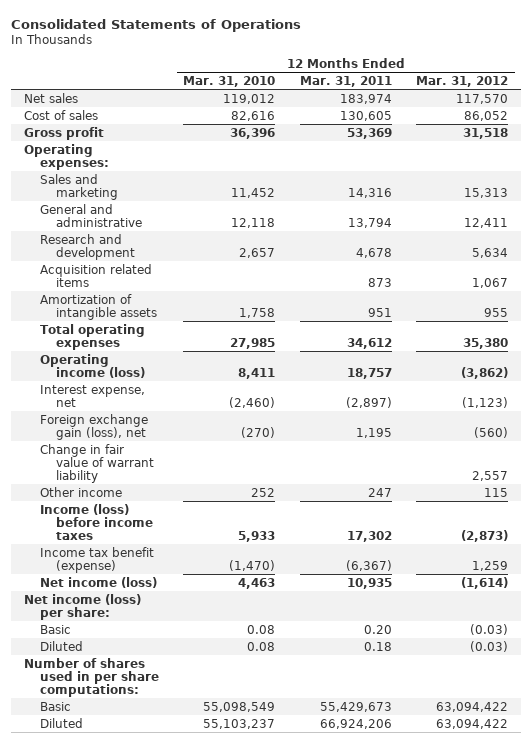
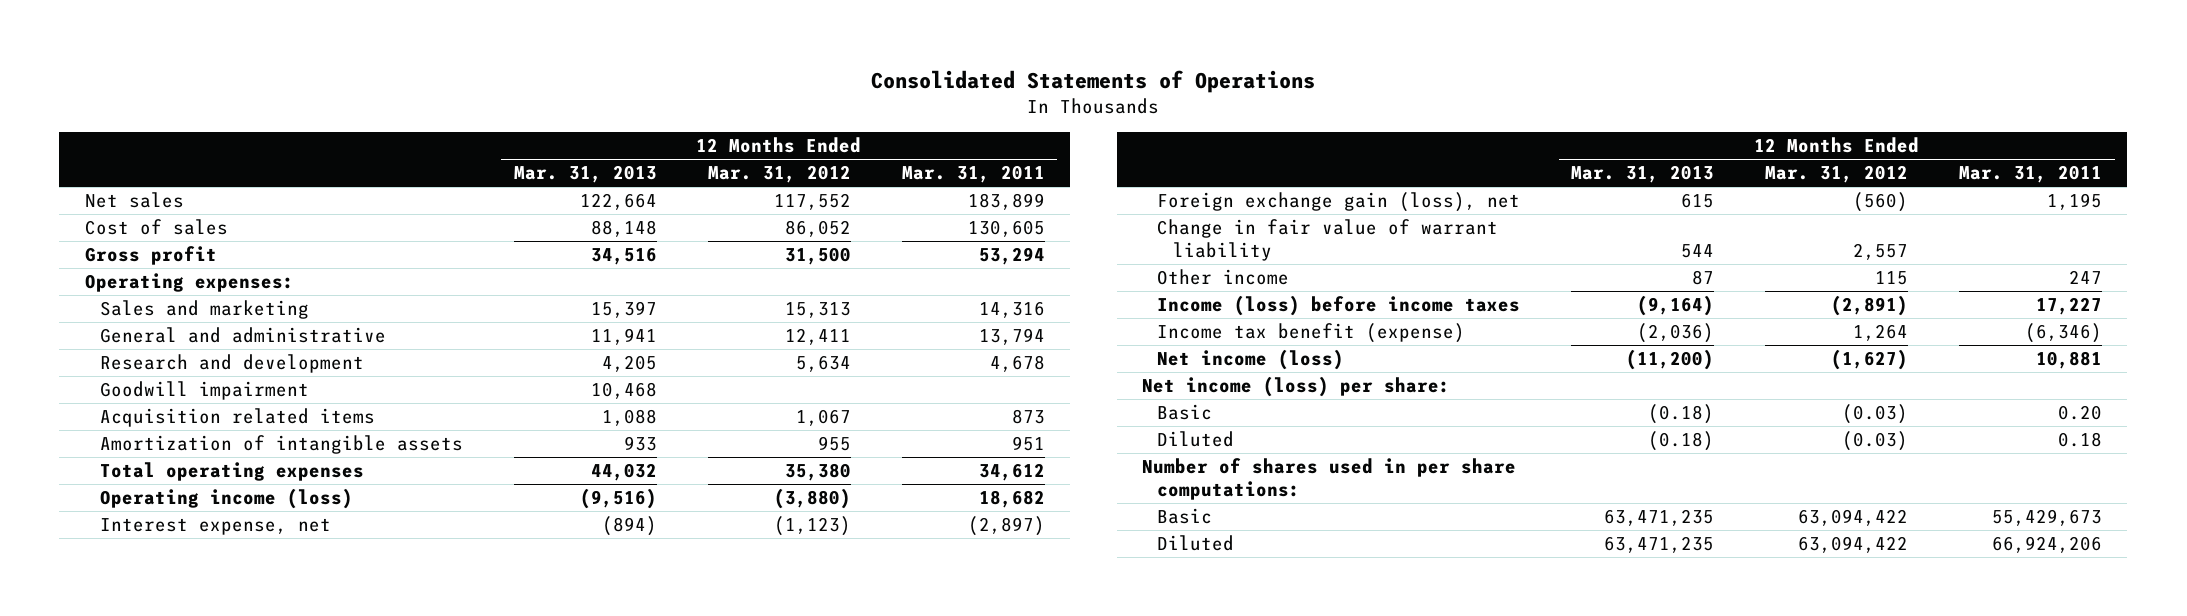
- | 12 Months Ended Mar. 31, 2010 | 12 Months Ended Mar. 31, 2011 | 12 Months Ended Mar. 31, 2012
+ | 12 Months Ended Mar. 31, 2013 | 12 Months Ended Mar. 31, 2012 | 12 Months Ended Mar. 31, 2011
- Net sales | 119,012 | 183,974 | 117,570
+ Net sales | 122,664 | 117,552 | 183,899
- Gross profit | 36,396 | 53,369 | 31,518
+ Gross profit | 34,516 | 31,500 | 53,294
+ Goodwill impairment | 10,468 | |
- Operating income (loss) | 8,411 | 18,757 | (3,862)
+ Operating income (loss) | (9,516) | (3,880) | 18,682
- Income (loss) before income taxes | 5,933 | 17,302 | (2,873)
- Income tax benefit (expense) | (1,470) | (6,367) | 1,259
- Net income (loss) | 4,463 | 10,935 | (1,614)
+ Income (loss) before income taxes | (9,164) | (2,891) | 17,227
+ Income tax benefit (expense) | (2,036) | 1,264 | (6,346)
+ Net income (loss) | (11,200) | (1,627) | 10,881

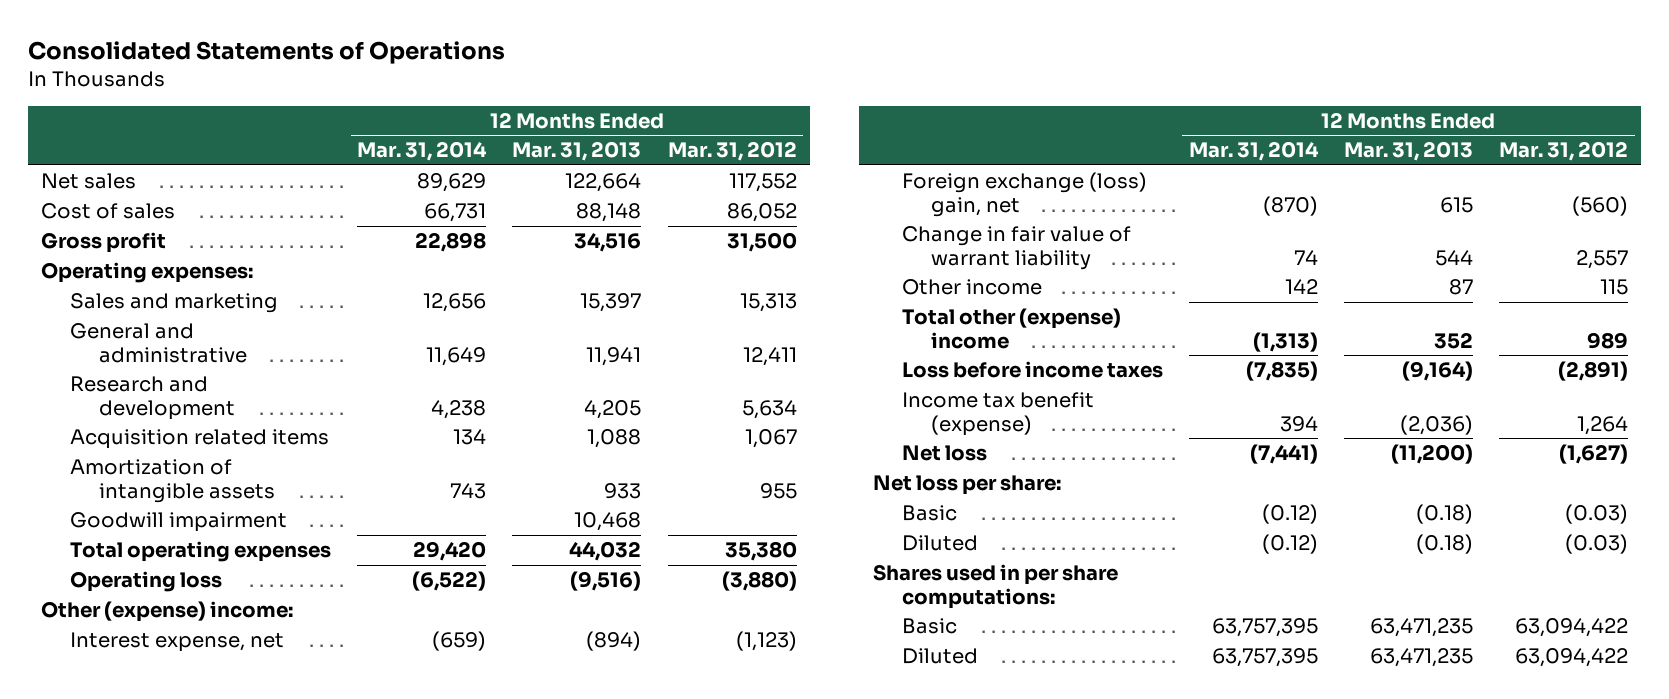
- | 12 Months Ended Mar. 31, 2013 | 12 Months Ended Mar. 31, 2012 | 12 Months Ended Mar. 31, 2011
+ | 12 Months Ended Mar. 31, 2014 | 12 Months Ended Mar. 31, 2013 | 12 Months Ended Mar. 31, 2012
moved down: Goodwill impairment | | 10,468 |
- Operating income (loss) | (9,516) | (3,880) | 18,682
+ Operating loss | (6,522) | (9,516) | (3,880)
+ Other (expense) income:
- Foreign exchange gain (loss), net | 615 | (560) | 1,195
+ Foreign exchange (loss) gain, net | (870) | 615 | (560)
- Income (loss) before income taxes | (9,164) | (2,891) | 17,227
+ Total other (expense) income | (1,313) | 352 | 989
+ Loss before income taxes | (7,835) | (9,164) | (2,891)
- Net income (loss) | (11,200) | (1,627) | 10,881
- Net income (loss) per share:
+ Net loss | (7,441) | (11,200) | (1,627)
+ Net loss per share:
- Number of shares used in per share computations:
+ Shares used in per share computations:

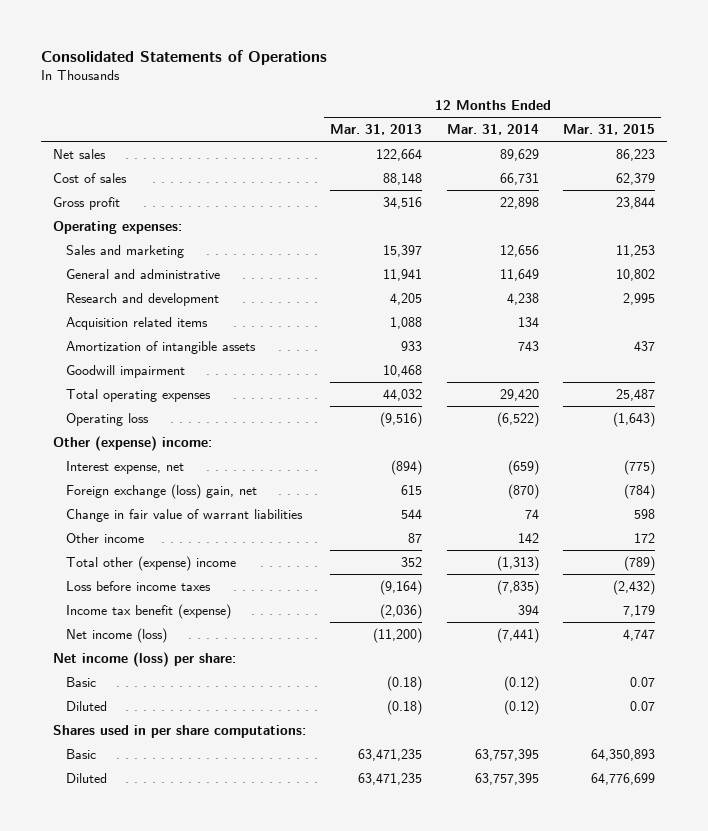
- | 12 Months Ended Mar. 31, 2014 | 12 Months Ended Mar. 31, 2013 | 12 Months Ended Mar. 31, 2012
+ | 12 Months Ended Mar. 31, 2013 | 12 Months Ended Mar. 31, 2014 | 12 Months Ended Mar. 31, 2015
- Change in fair value of warrant liability | 74 | 544 | 2,557
+ Change in fair value of warrant liabilities | 544 | 74 | 598
- Net loss | (7,441) | (11,200) | (1,627)
- Net loss per share:
+ Net income (loss) | (11,200) | (7,441) | 4,747
+ Net income (loss) per share:

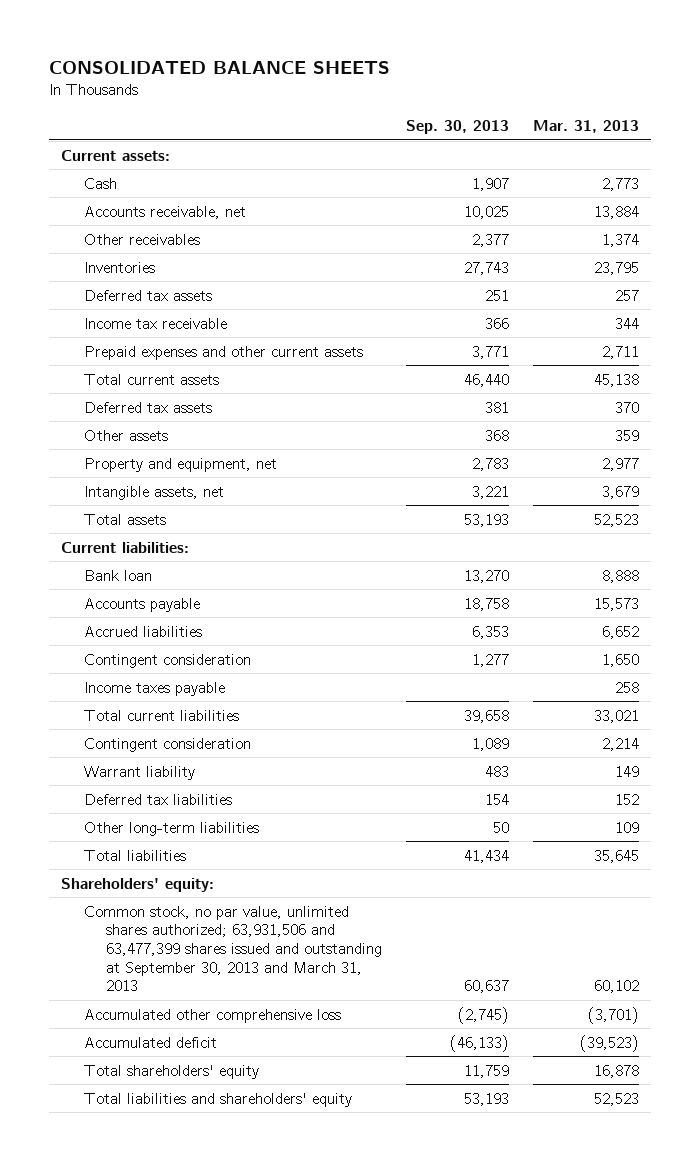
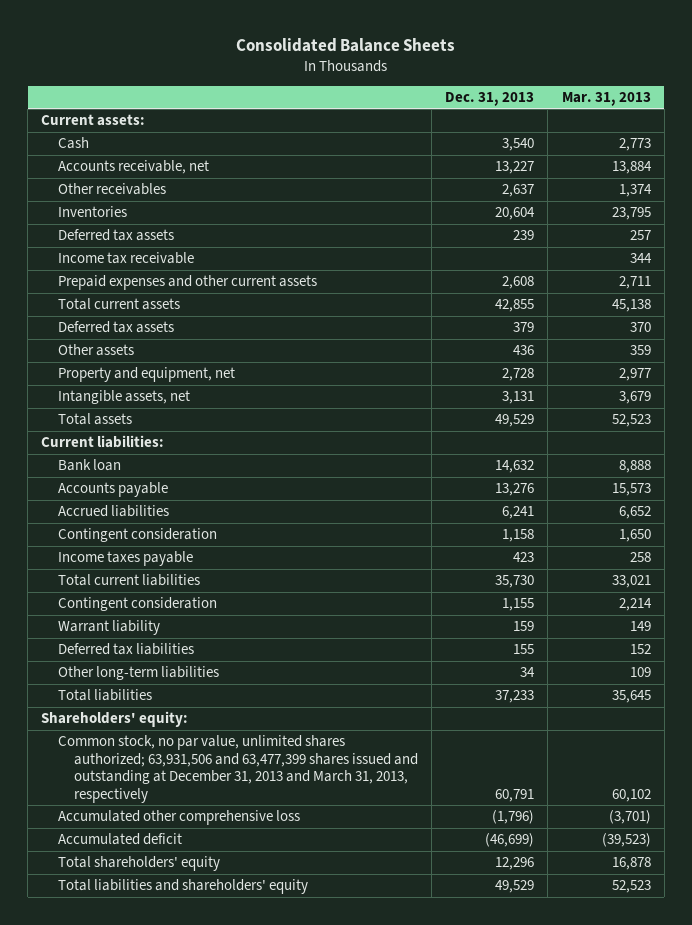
- CONSOLIDATED BALANCE SHEETS
+ Consolidated Balance Sheets
- | Sep. 30, 2013 | Mar. 31, 2013
+ | Dec. 31, 2013 | Mar. 31, 2013
- Common stock, no par value, unlimited shares authorized; 63,931,506 and 63,477,399 shares issued and outstanding at September 30, 2013 and March 31, 2013 | 60,637 | 60,102
+ Common stock, no par value, unlimited shares authorized; 63,931,506 and 63,477,399 shares issued and outstanding at December 31, 2013 and March 31, 2013, respectively | 60,791 | 60,102

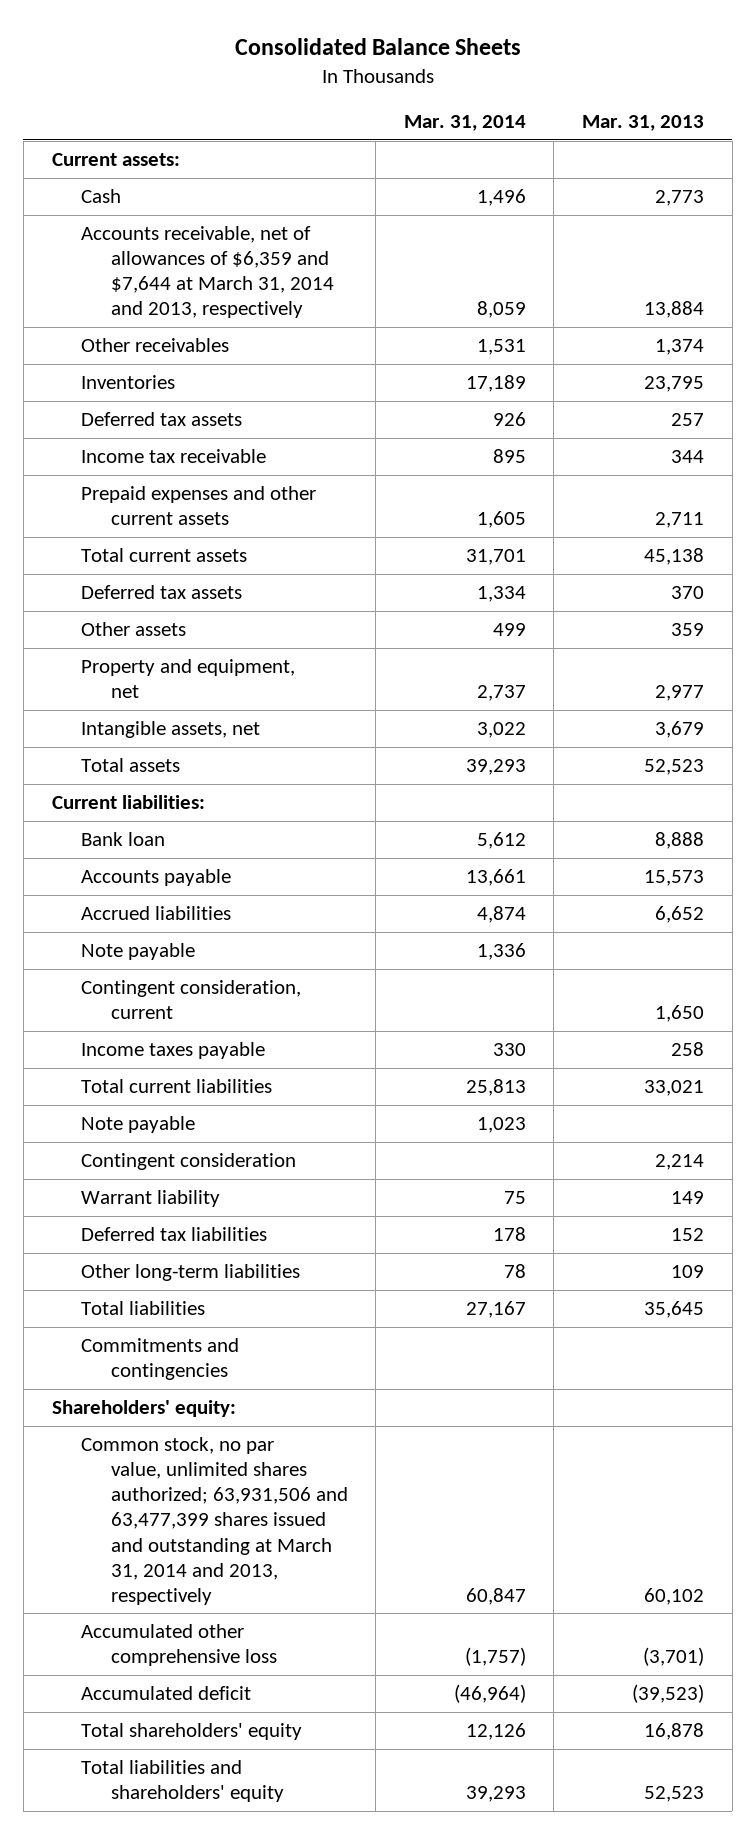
- | Dec. 31, 2013 | Mar. 31, 2013
+ | Mar. 31, 2014 | Mar. 31, 2013
- Accounts receivable, net | 13,227 | 13,884
+ Accounts receivable, net of allowances of $6,359 and $7,644 at March 31, 2014 and 2013, respectively | 8,059 | 13,884
- Contingent consideration | 1,158 | 1,650
+ Note payable | 1,336 |
+ Contingent consideration, current | | 1,650
+ Note payable | 1,023 |
+ Commitments and contingencies
- Common stock, no par value, unlimited shares authorized; 63,931,506 and 63,477,399 shares issued and outstanding at December 31, 2013 and March 31, 2013, respectively | 60,791 | 60,102
+ Common stock, no par value, unlimited shares authorized; 63,931,506 and 63,477,399 shares issued and outstanding at March 31, 2014 and 2013, respectively | 60,847 | 60,102

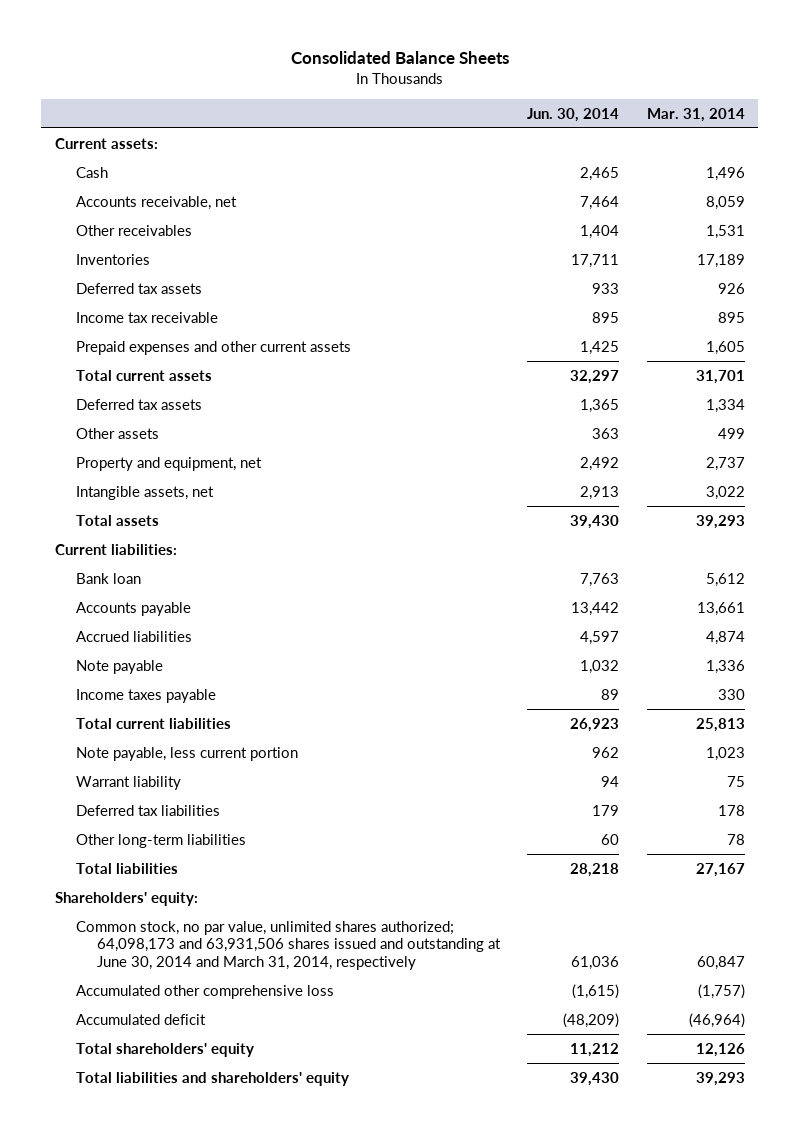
- | Mar. 31, 2014 | Mar. 31, 2013
+ | Jun. 30, 2014 | Mar. 31, 2014
- Accounts receivable, net of allowances of $6,359 and $7,644 at March 31, 2014 and 2013, respectively | 8,059 | 13,884
+ Accounts receivable, net | 7,464 | 8,059
- Contingent consideration, current | | 1,650
- Note payable | 1,023 |
- Contingent consideration | | 2,214
+ Note payable, less current portion | 962 | 1,023
- Commitments and contingencies
- Common stock, no par value, unlimited shares authorized; 63,931,506 and 63,477,399 shares issued and outstanding at March 31, 2014 and 2013, respectively | 60,847 | 60,102
+ Common stock, no par value, unlimited shares authorized; 64,098,173 and 63,931,506 shares issued and outstanding at June 30, 2014 and March 31, 2014, respectively | 61,036 | 60,847

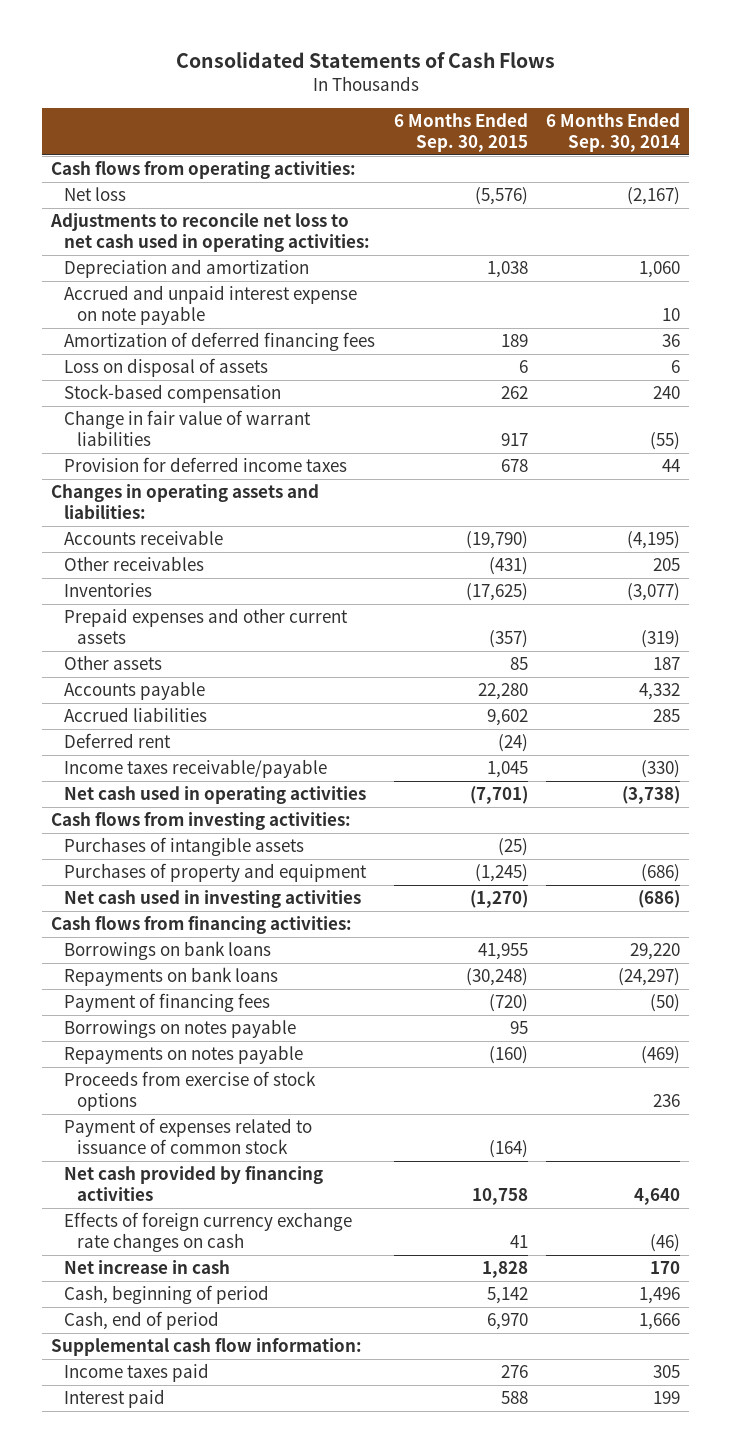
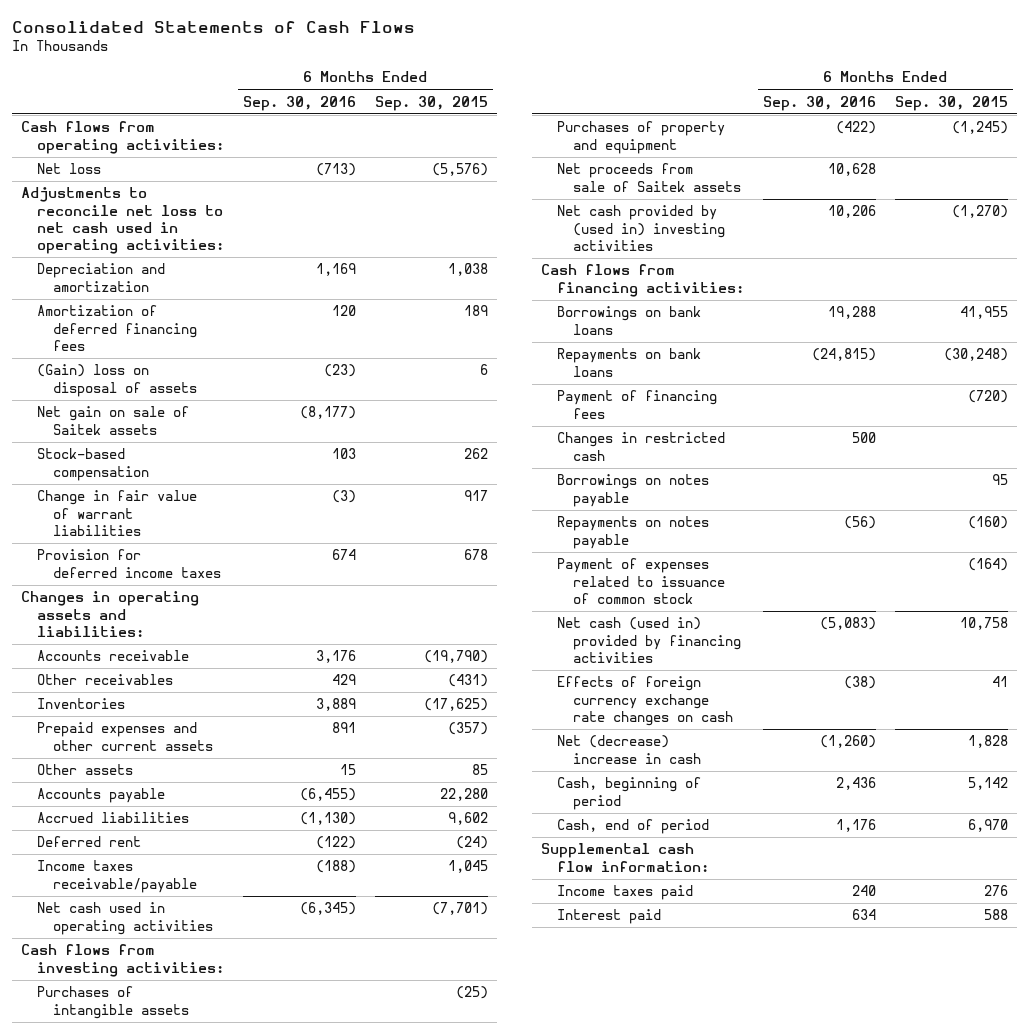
- | 6 Months Ended Sep. 30, 2015 | 6 Months Ended Sep. 30, 2014
+ | 6 Months Ended Sep. 30, 2016 | 6 Months Ended Sep. 30, 2015
- Accrued and unpaid interest expense on note payable | | 10
- Loss on disposal of assets | 6 | 6
+ (Gain) loss on disposal of assets | (23) | 6
+ Net gain on sale of Saitek assets | (8,177) |
- Net cash used in investing activities | (1,270) | (686)
+ Net proceeds from sale of Saitek assets | 10,628 |
+ Net cash provided by (used in) investing activities | 10,206 | (1,270)
+ Changes in restricted cash | 500 |
- Proceeds from exercise of stock options | | 236
- Net cash provided by financing activities | 10,758 | 4,640
+ Net cash (used in) provided by financing activities | (5,083) | 10,758
- Net increase in cash | 1,828 | 170
+ Net (decrease) increase in cash | (1,260) | 1,828

